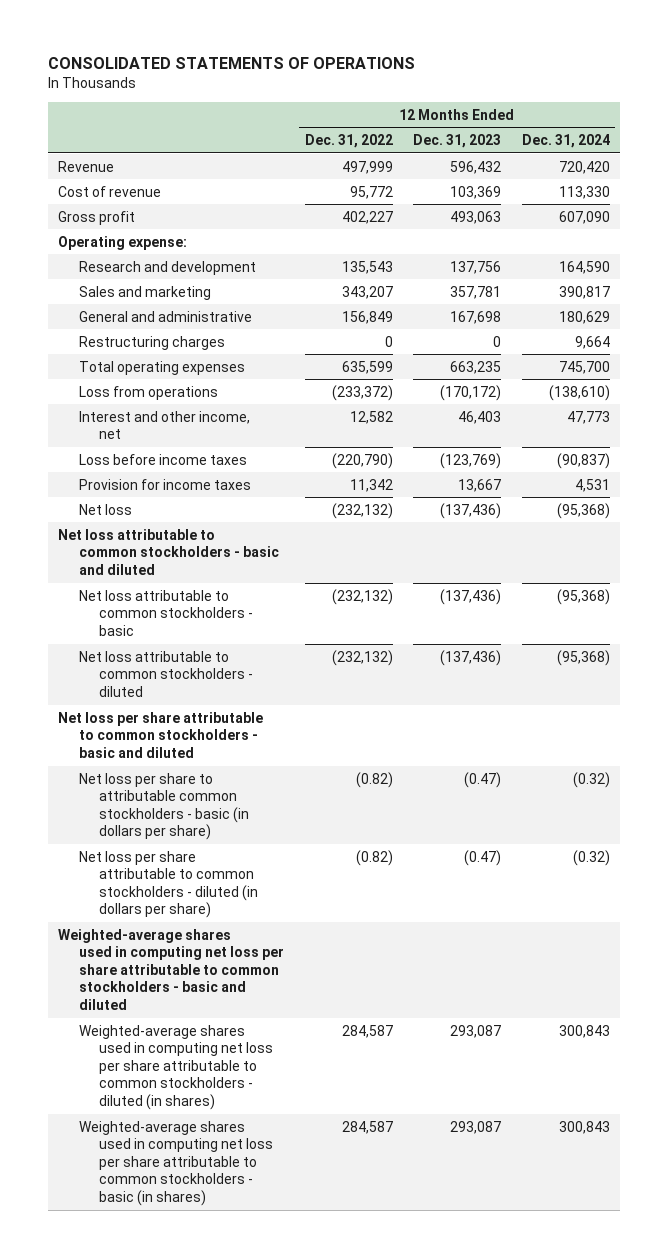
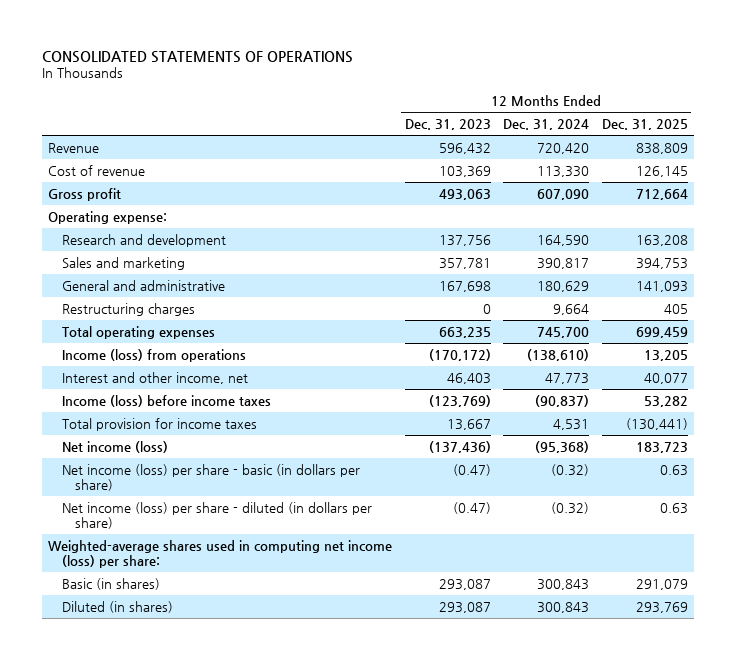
- | 12 Months Ended Dec. 31, 2022 | 12 Months Ended Dec. 31, 2023 | 12 Months Ended Dec. 31, 2024
+ | 12 Months Ended Dec. 31, 2023 | 12 Months Ended Dec. 31, 2024 | 12 Months Ended Dec. 31, 2025
- Loss from operations | (233,372) | (170,172) | (138,610)
+ Income (loss) from operations | (170,172) | (138,610) | 13,205
- Loss before income taxes | (220,790) | (123,769) | (90,837)
- Provision for income taxes | 11,342 | 13,667 | 4,531
- Net loss | (232,132) | (137,436) | (95,368)
- Net loss attributable to common stockholders - basic and diluted
- Net loss attributable to common stockholders - basic | (232,132) | (137,436) | (95,368)
- Net loss attributable to common stockholders - diluted | (232,132) | (137,436) | (95,368)
- Net loss per share attributable to common stockholders - basic and diluted
- Net loss per share to attributable common stockholders - basic (in dollars per share) | (0.82) | (0.47) | (0.32)
- Net loss per share attributable to common stockholders - diluted (in dollars per share) | (0.82) | (0.47) | (0.32)
- Weighted-average shares used in computing net loss per share attributable to common stockholders - basic and diluted
- Weighted-average shares used in computing net loss per share attributable to common stockholders - diluted (in shares) | 284,587 | 293,087 | 300,843
- Weighted-average shares used in computing net loss per share attributable to common stockholders - basic (in shares) | 284,587 | 293,087 | 300,843
+ Income (loss) before income taxes | (123,769) | (90,837) | 53,282
+ Total provision for income taxes | 13,667 | 4,531 | (130,441)
+ Net income (loss) | (137,436) | (95,368) | 183,723
+ Net income (loss) per share - basic (in dollars per share) | (0.47) | (0.32) | 0.63
+ Net income (loss) per share - diluted (in dollars per share) | (0.47) | (0.32) | 0.63
+ Weighted-average shares used in computing net income (loss) per share:
+ Basic (in shares) | 293,087 | 300,843 | 291,079
+ Diluted (in shares) | 293,087 | 300,843 | 293,769

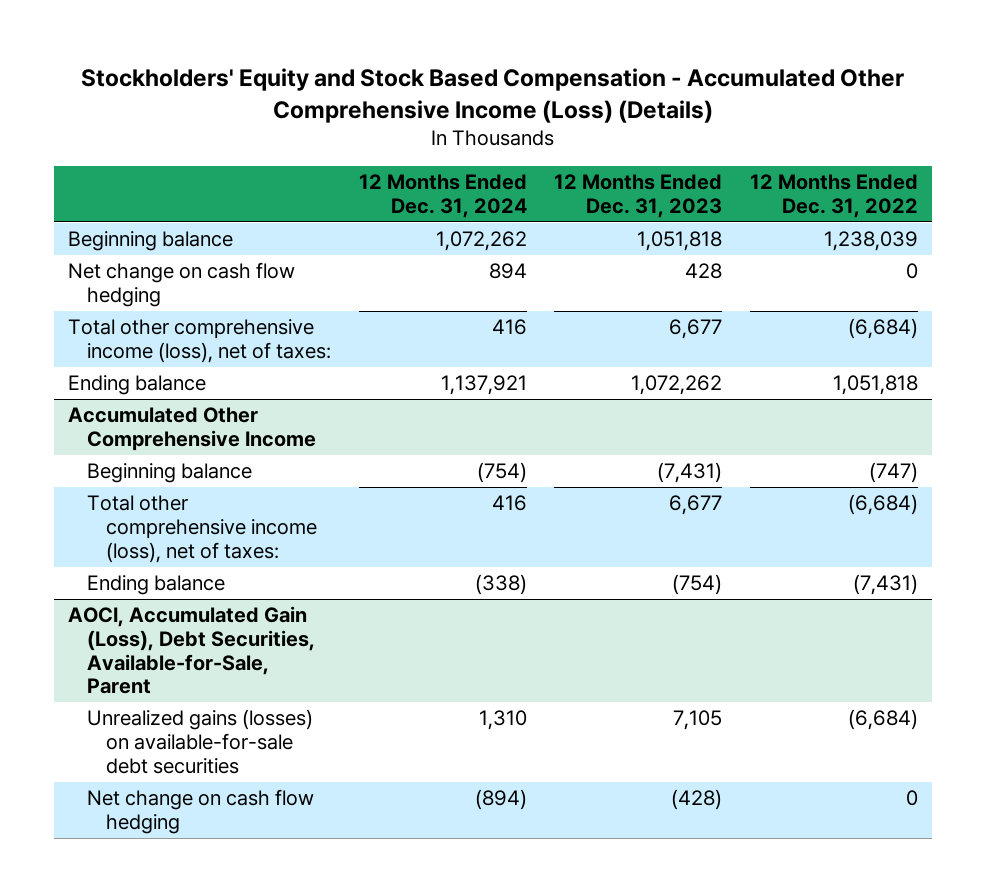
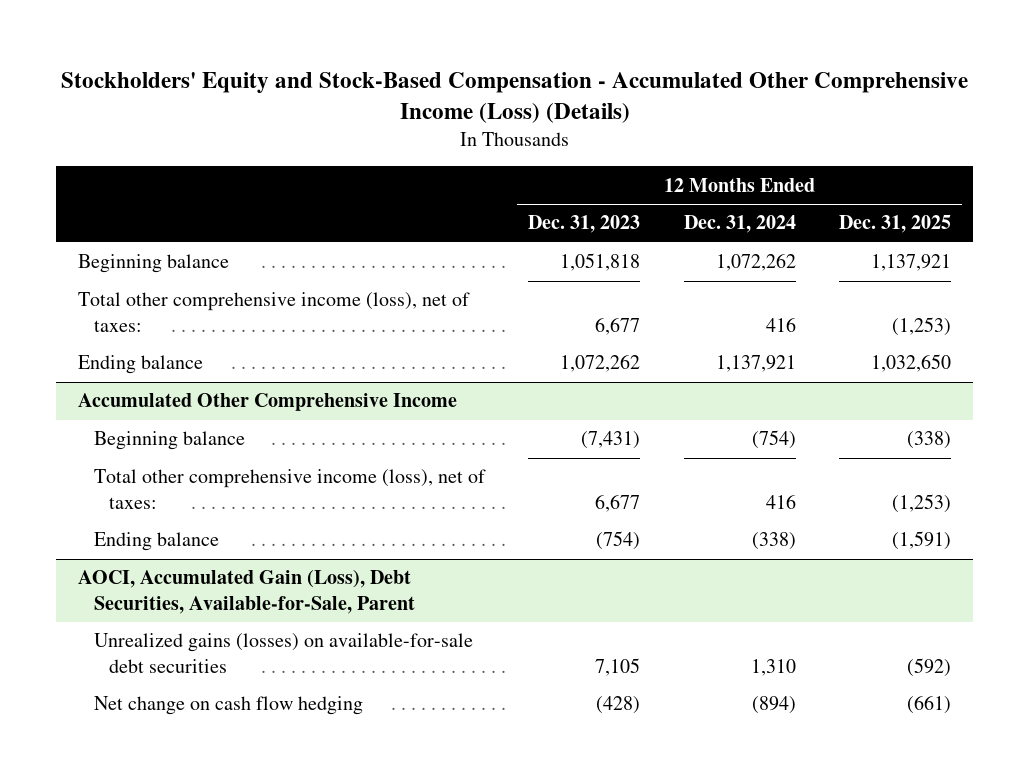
- Stockholders' Equity and Stock Based Compensation - Accumulated Other Comprehensive Income (Loss) (Details)
+ Stockholders' Equity and Stock-Based Compensation - Accumulated Other Comprehensive Income (Loss) (Details)
- | 12 Months Ended Dec. 31, 2024 | 12 Months Ended Dec. 31, 2023 | 12 Months Ended Dec. 31, 2022
+ | 12 Months Ended Dec. 31, 2023 | 12 Months Ended Dec. 31, 2024 | 12 Months Ended Dec. 31, 2025
- Net change on cash flow hedging | 894 | 428 | 0

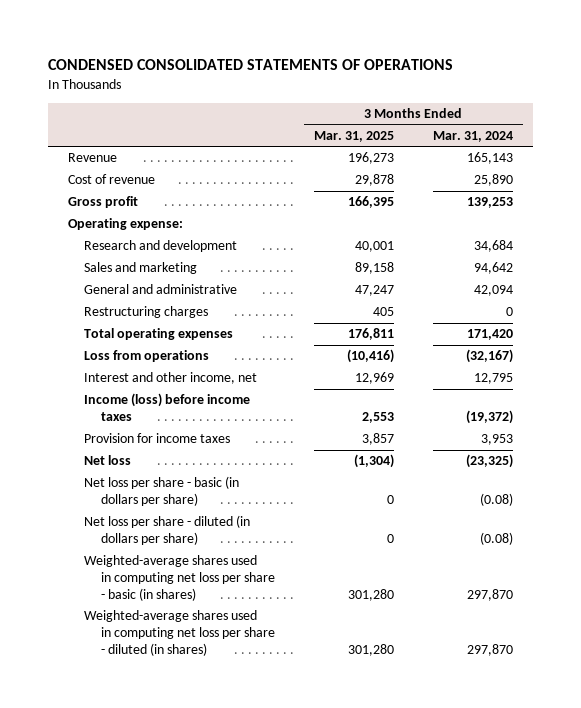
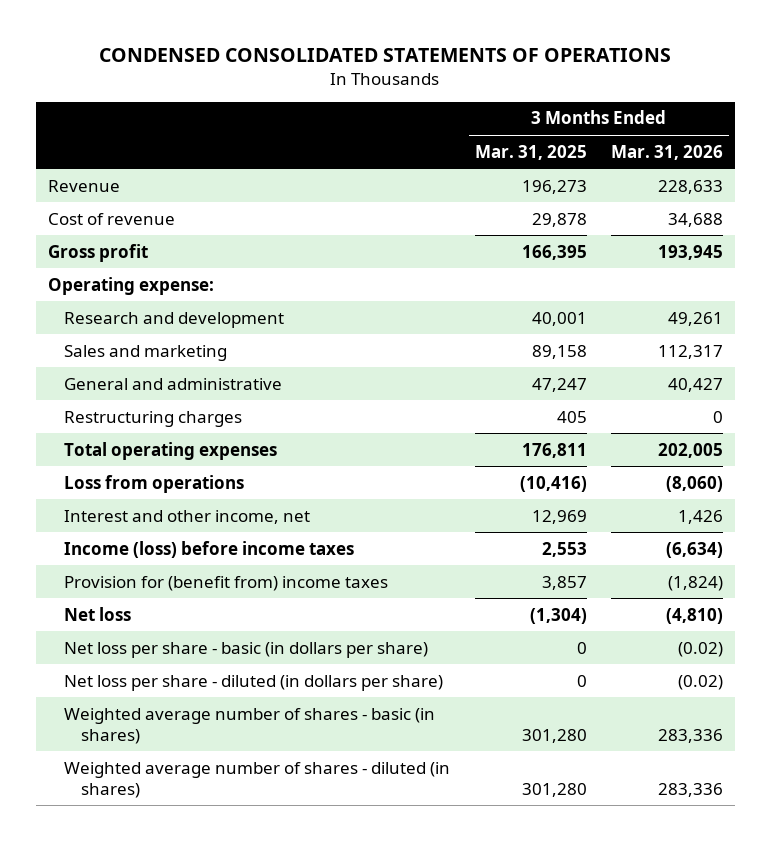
- | 3 Months Ended Mar. 31, 2025 | 3 Months Ended Mar. 31, 2024
+ | 3 Months Ended Mar. 31, 2025 | 3 Months Ended Mar. 31, 2026
- Provision for income taxes | 3,857 | 3,953
+ Provision for (benefit from) income taxes | 3,857 | (1,824)
- Weighted-average shares used in computing net loss per share - basic (in shares) | 301,280 | 297,870
- Weighted-average shares used in computing net loss per share - diluted (in shares) | 301,280 | 297,870
+ Weighted average number of shares - basic (in shares) | 301,280 | 283,336
+ Weighted average number of shares - diluted (in shares) | 301,280 | 283,336

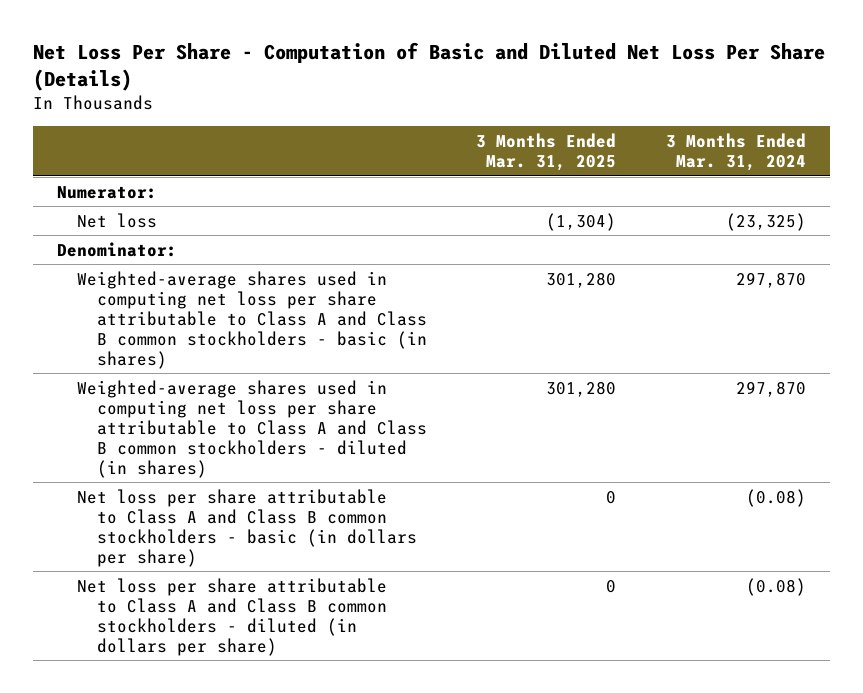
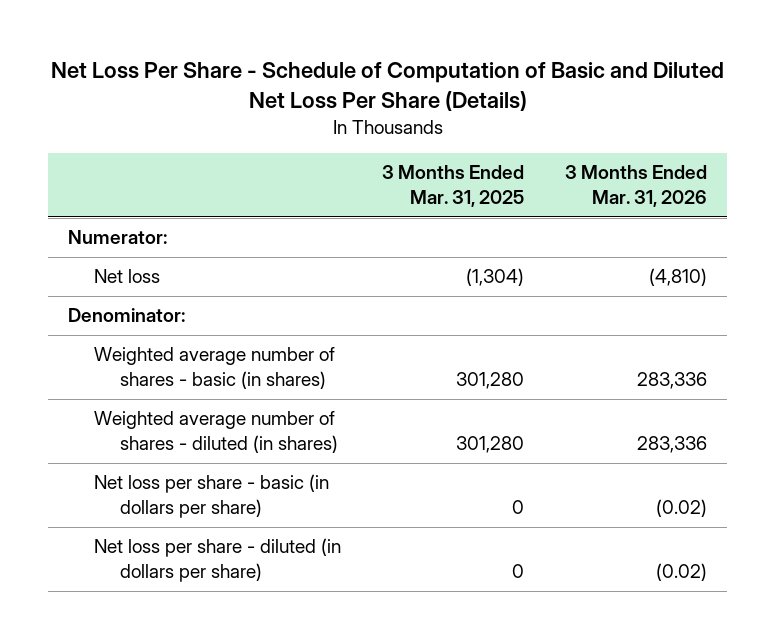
- Net Loss Per Share - Computation of Basic and Diluted Net Loss Per Share (Details)
+ Net Loss Per Share - Schedule of Computation of Basic and Diluted Net Loss Per Share (Details)
- | 3 Months Ended Mar. 31, 2025 | 3 Months Ended Mar. 31, 2024
+ | 3 Months Ended Mar. 31, 2025 | 3 Months Ended Mar. 31, 2026
- Weighted-average shares used in computing net loss per share attributable to Class A and Class B common stockholders - basic (in shares) | 301,280 | 297,870
- Weighted-average shares used in computing net loss per share attributable to Class A and Class B common stockholders - diluted (in shares) | 301,280 | 297,870
- Net loss per share attributable to Class A and Class B common stockholders - basic (in dollars per share) | 0 | (0.08)
- Net loss per share attributable to Class A and Class B common stockholders - diluted (in dollars per share) | 0 | (0.08)
+ Weighted average number of shares - basic (in shares) | 301,280 | 283,336
+ Weighted average number of shares - diluted (in shares) | 301,280 | 283,336
+ Net loss per share - basic (in dollars per share) | 0 | (0.02)
+ Net loss per share - diluted (in dollars per share) | 0 | (0.02)

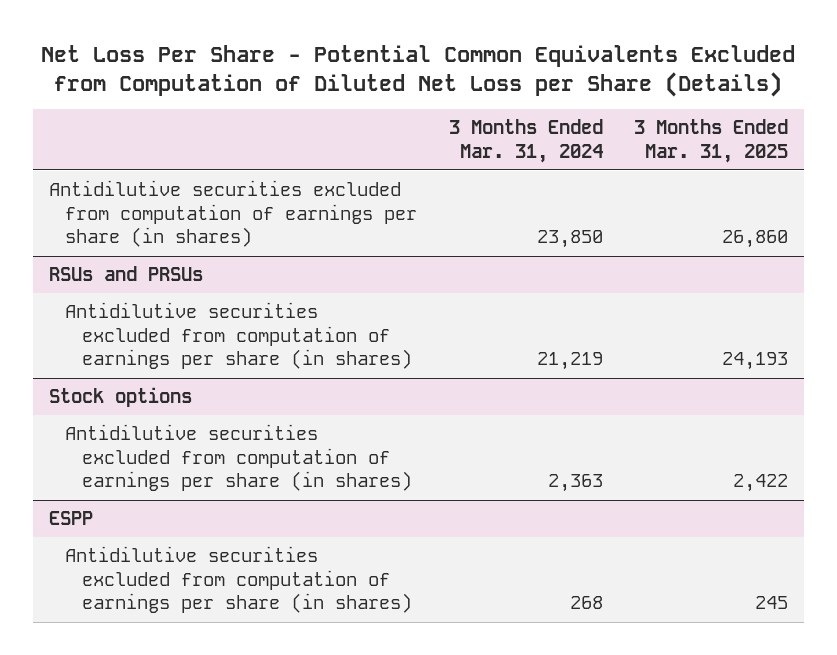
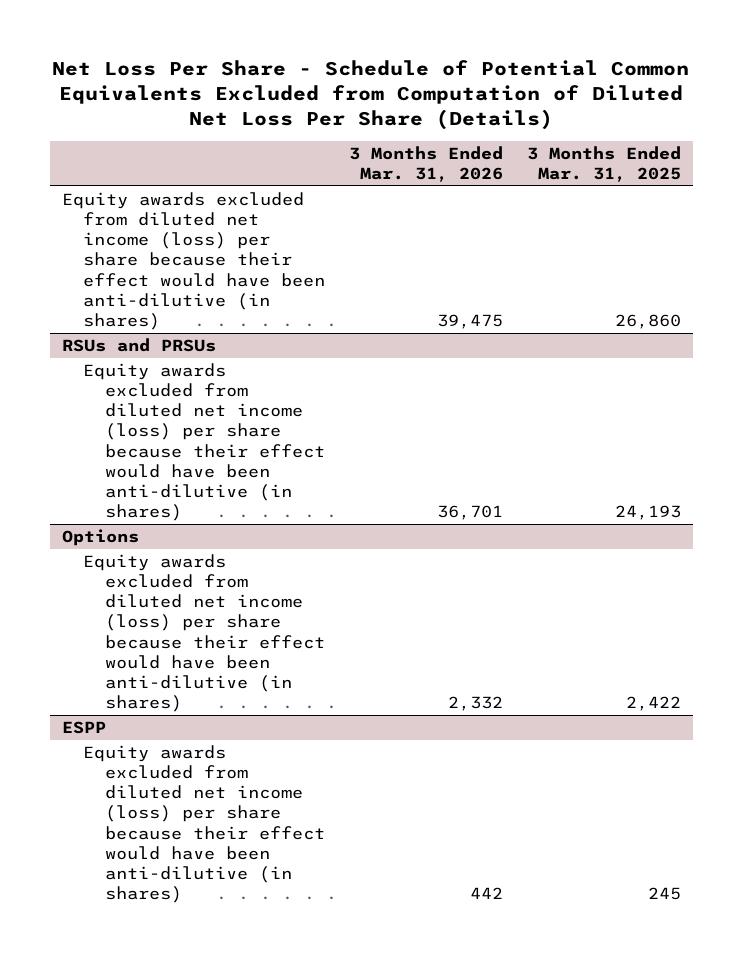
- Net Loss Per Share - Potential Common Equivalents Excluded from Computation of Diluted Net Loss per Share (Details)
+ Net Loss Per Share - Schedule of Potential Common Equivalents Excluded from Computation of Diluted Net Loss Per Share (Details)
- | 3 Months Ended Mar. 31, 2024 | 3 Months Ended Mar. 31, 2025
+ | 3 Months Ended Mar. 31, 2026 | 3 Months Ended Mar. 31, 2025
- Antidilutive securities excluded from computation of earnings per share (in shares) | 23,850 | 26,860
+ Equity awards excluded from diluted net income (loss) per share because their effect would have been anti-dilutive (in shares) | 39,475 | 26,860
@ RSUs and PRSUs
- Antidilutive securities excluded from computation of earnings per share (in shares) | 21,219 | 24,193
- Stock options
- Antidilutive securities excluded from computation of earnings per share (in shares) | 2,363 | 2,422
@ RSUs and PRSUs
+ Equity awards excluded from diluted net income (loss) per share because their effect would have been anti-dilutive (in shares) | 36,701 | 24,193
+ Options
+ Equity awards excluded from diluted net income (loss) per share because their effect would have been anti-dilutive (in shares) | 2,332 | 2,422
@ ESPP
- Antidilutive securities excluded from computation of earnings per share (in shares) | 268 | 245
+ Equity awards excluded from diluted net income (loss) per share because their effect would have been anti-dilutive (in shares) | 442 | 245

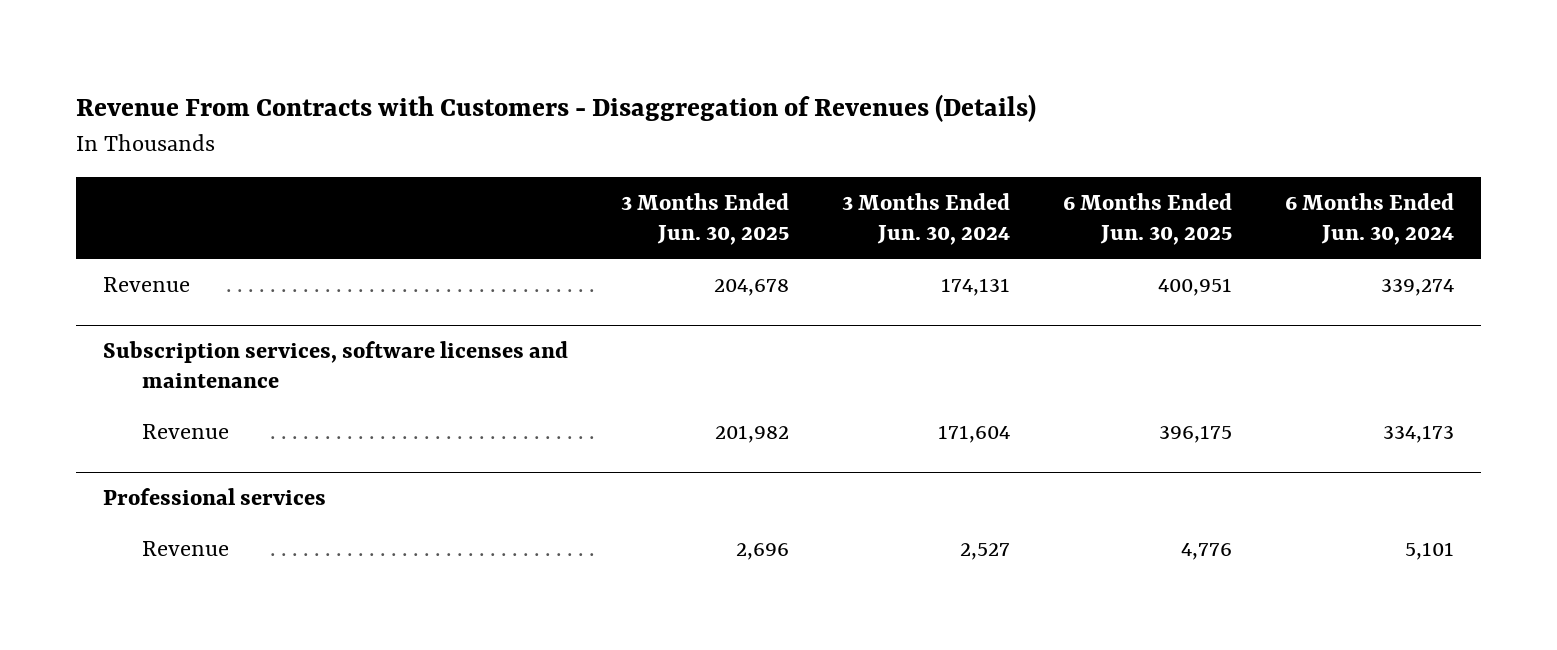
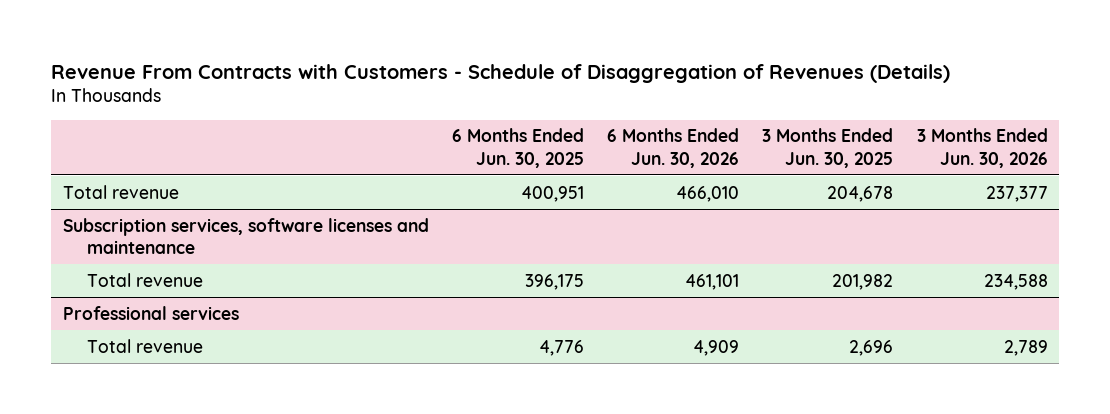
- Revenue From Contracts with Customers - Disaggregation of Revenues (Details)
+ Revenue From Contracts with Customers - Schedule of Disaggregation of Revenues (Details)
- | 3 Months Ended Jun. 30, 2025 | 3 Months Ended Jun. 30, 2024 | 6 Months Ended Jun. 30, 2025 | 6 Months Ended Jun. 30, 2024
+ | 6 Months Ended Jun. 30, 2025 | 6 Months Ended Jun. 30, 2026 | 3 Months Ended Jun. 30, 2025 | 3 Months Ended Jun. 30, 2026
- Revenue | 204,678 | 174,131 | 400,951 | 339,274
+ Total revenue | 400,951 | 466,010 | 204,678 | 237,377
@ Subscription services, software licenses and maintenance
- Revenue | 201,982 | 171,604 | 396,175 | 334,173
+ Total revenue | 396,175 | 461,101 | 201,982 | 234,588
@ Professional services
- Revenue | 2,696 | 2,527 | 4,776 | 5,101
+ Total revenue | 4,776 | 4,909 | 2,696 | 2,789

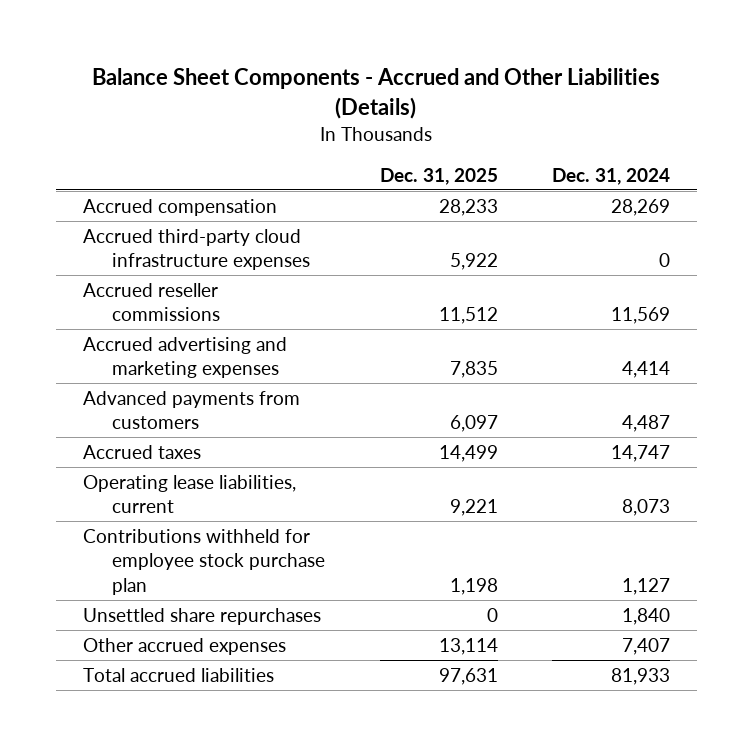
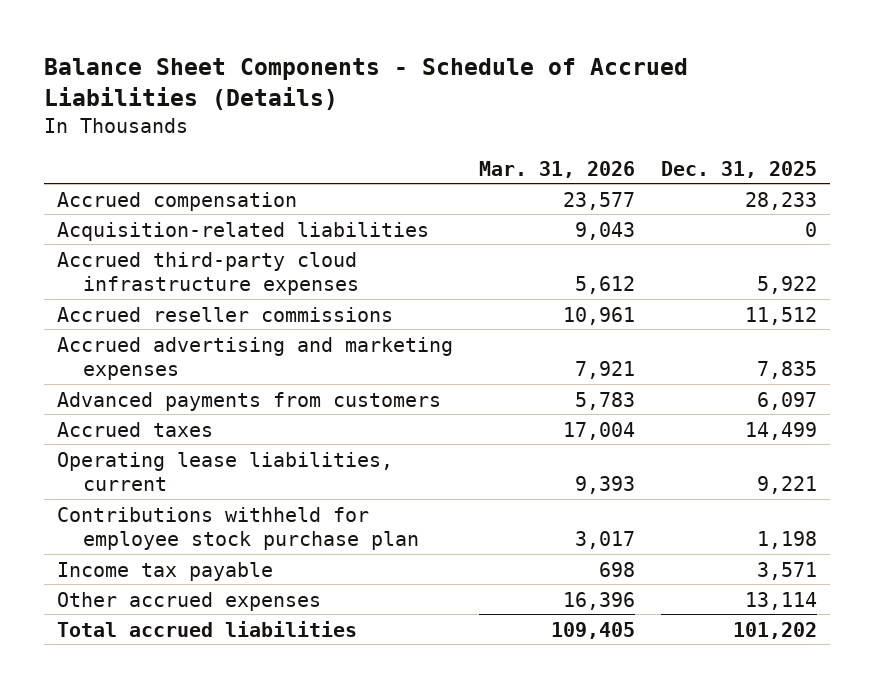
- Balance Sheet Components - Accrued and Other Liabilities (Details)
+ Balance Sheet Components - Schedule of Accrued Liabilities (Details)
- | Dec. 31, 2025 | Dec. 31, 2024
+ | Mar. 31, 2026 | Dec. 31, 2025
+ Acquisition-related liabilities | 9,043 | 0
- Unsettled share repurchases | 0 | 1,840
+ Income tax payable | 698 | 3,571
- Total accrued liabilities | 97,631 | 81,933
+ Total accrued liabilities | 109,405 | 101,202

